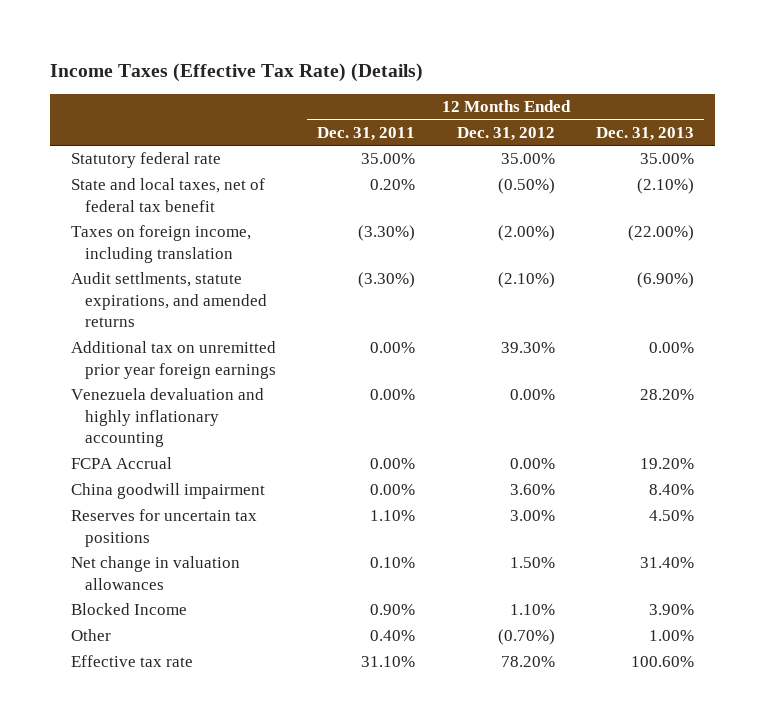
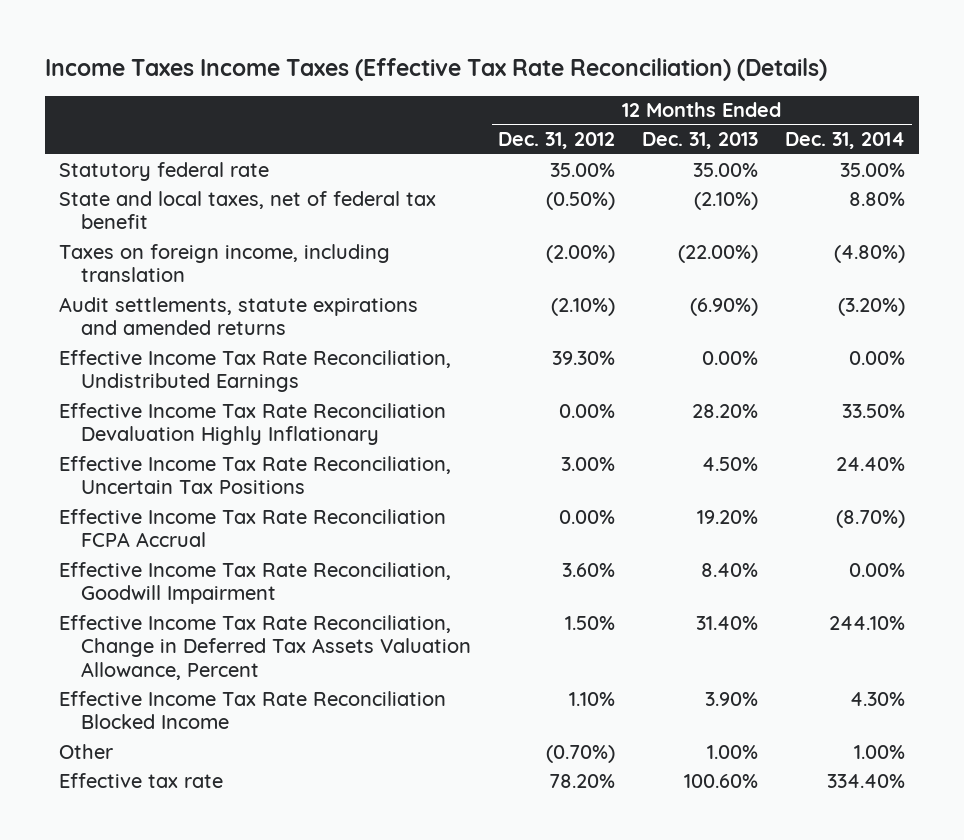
- Income Taxes (Effective Tax Rate) (Details)
+ Income Taxes Income Taxes (Effective Tax Rate Reconciliation) (Details)
- | 12 Months Ended Dec. 31, 2011 | 12 Months Ended Dec. 31, 2012 | 12 Months Ended Dec. 31, 2013
+ | 12 Months Ended Dec. 31, 2012 | 12 Months Ended Dec. 31, 2013 | 12 Months Ended Dec. 31, 2014
- Audit settlments, statute expirations, and amended returns | (3.30%) | (2.10%) | (6.90%)
- Additional tax on unremitted prior year foreign earnings | 0.00% | 39.30% | 0.00%
- Venezuela devaluation and highly inflationary accounting | 0.00% | 0.00% | 28.20%
- FCPA Accrual | 0.00% | 0.00% | 19.20%
- China goodwill impairment | 0.00% | 3.60% | 8.40%
- Reserves for uncertain tax positions | 1.10% | 3.00% | 4.50%
- Net change in valuation allowances | 0.10% | 1.50% | 31.40%
- Blocked Income | 0.90% | 1.10% | 3.90%
+ Audit settlements, statute expirations and amended returns | (2.10%) | (6.90%) | (3.20%)
+ Effective Income Tax Rate Reconciliation, Undistributed Earnings | 39.30% | 0.00% | 0.00%
+ Effective Income Tax Rate Reconciliation Devaluation Highly Inflationary | 0.00% | 28.20% | 33.50%
+ Effective Income Tax Rate Reconciliation, Uncertain Tax Positions | 3.00% | 4.50% | 24.40%
+ Effective Income Tax Rate Reconciliation FCPA Accrual | 0.00% | 19.20% | (8.70%)
+ Effective Income Tax Rate Reconciliation, Goodwill Impairment | 3.60% | 8.40% | 0.00%
+ Effective Income Tax Rate Reconciliation, Change in Deferred Tax Assets Valuation Allowance, Percent | 1.50% | 31.40% | 244.10%
+ Effective Income Tax Rate Reconciliation Blocked Income | 1.10% | 3.90% | 4.30%

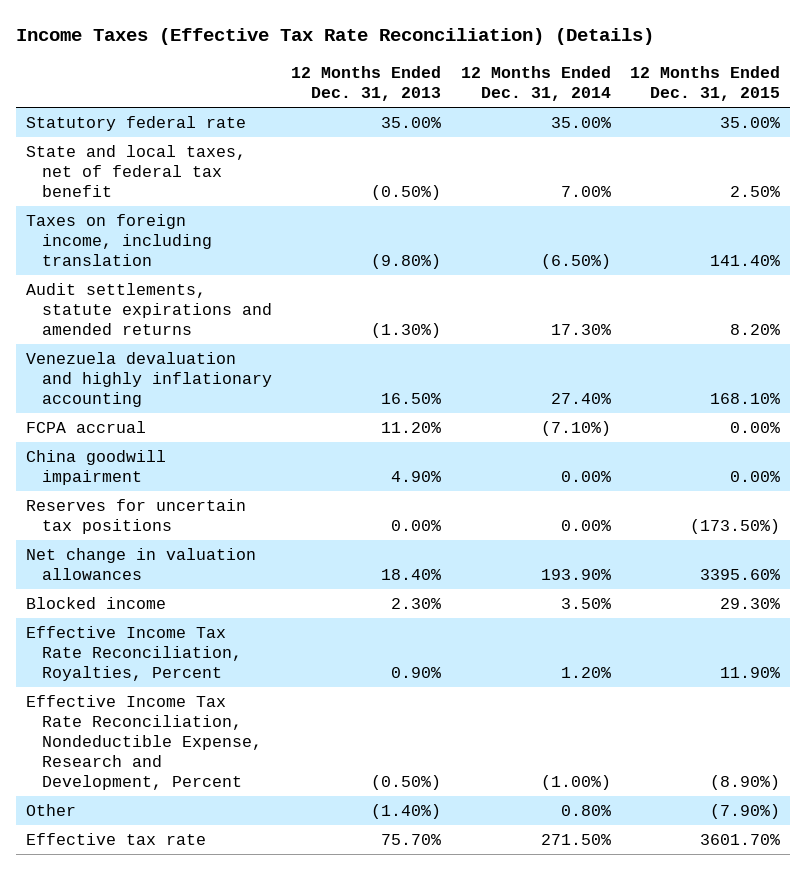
- Income Taxes Income Taxes (Effective Tax Rate Reconciliation) (Details)
+ Income Taxes (Effective Tax Rate Reconciliation) (Details)
- | 12 Months Ended Dec. 31, 2012 | 12 Months Ended Dec. 31, 2013 | 12 Months Ended Dec. 31, 2014
+ | 12 Months Ended Dec. 31, 2013 | 12 Months Ended Dec. 31, 2014 | 12 Months Ended Dec. 31, 2015
- State and local taxes, net of federal tax benefit | (0.50%) | (2.10%) | 8.80%
- Taxes on foreign income, including translation | (2.00%) | (22.00%) | (4.80%)
- Audit settlements, statute expirations and amended returns | (2.10%) | (6.90%) | (3.20%)
- Effective Income Tax Rate Reconciliation, Undistributed Earnings | 39.30% | 0.00% | 0.00%
- Effective Income Tax Rate Reconciliation Devaluation Highly Inflationary | 0.00% | 28.20% | 33.50%
- Effective Income Tax Rate Reconciliation, Uncertain Tax Positions | 3.00% | 4.50% | 24.40%
- Effective Income Tax Rate Reconciliation FCPA Accrual | 0.00% | 19.20% | (8.70%)
- Effective Income Tax Rate Reconciliation, Goodwill Impairment | 3.60% | 8.40% | 0.00%
- Effective Income Tax Rate Reconciliation, Change in Deferred Tax Assets Valuation Allowance, Percent | 1.50% | 31.40% | 244.10%
- Effective Income Tax Rate Reconciliation Blocked Income | 1.10% | 3.90% | 4.30%
- Other | (0.70%) | 1.00% | 1.00%
- Effective tax rate | 78.20% | 100.60% | 334.40%
+ State and local taxes, net of federal tax benefit | (0.50%) | 7.00% | 2.50%
+ Taxes on foreign income, including translation | (9.80%) | (6.50%) | 141.40%
+ Audit settlements, statute expirations and amended returns | (1.30%) | 17.30% | 8.20%
+ Venezuela devaluation and highly inflationary accounting | 16.50% | 27.40% | 168.10%
+ FCPA accrual | 11.20% | (7.10%) | 0.00%
+ China goodwill impairment | 4.90% | 0.00% | 0.00%
+ Reserves for uncertain tax positions | 0.00% | 0.00% | (173.50%)
+ Net change in valuation allowances | 18.40% | 193.90% | 3395.60%
+ Blocked income | 2.30% | 3.50% | 29.30%
+ Effective Income Tax Rate Reconciliation, Royalties, Percent | 0.90% | 1.20% | 11.90%
+ Effective Income Tax Rate Reconciliation, Nondeductible Expense, Research and Development, Percent | (0.50%) | (1.00%) | (8.90%)
+ Other | (1.40%) | 0.80% | (7.90%)
+ Effective tax rate | 75.70% | 271.50% | 3601.70%

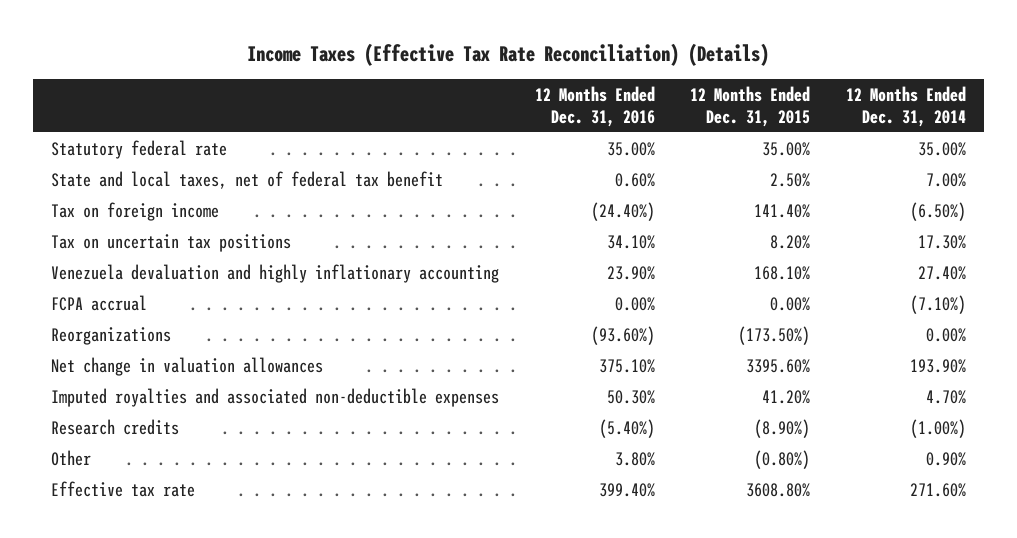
- | 12 Months Ended Dec. 31, 2013 | 12 Months Ended Dec. 31, 2014 | 12 Months Ended Dec. 31, 2015
+ | 12 Months Ended Dec. 31, 2016 | 12 Months Ended Dec. 31, 2015 | 12 Months Ended Dec. 31, 2014
- Taxes on foreign income, including translation | (9.80%) | (6.50%) | 141.40%
- Audit settlements, statute expirations and amended returns | (1.30%) | 17.30% | 8.20%
+ Tax on foreign income | (24.40%) | 141.40% | (6.50%)
+ Tax on uncertain tax positions | 34.10% | 8.20% | 17.30%
- China goodwill impairment | 4.90% | 0.00% | 0.00%
- Reserves for uncertain tax positions | 0.00% | 0.00% | (173.50%)
+ Reorganizations | (93.60%) | (173.50%) | 0.00%
- Blocked income | 2.30% | 3.50% | 29.30%
- Effective Income Tax Rate Reconciliation, Royalties, Percent | 0.90% | 1.20% | 11.90%
- Effective Income Tax Rate Reconciliation, Nondeductible Expense, Research and Development, Percent | (0.50%) | (1.00%) | (8.90%)
- Other | (1.40%) | 0.80% | (7.90%)
- Effective tax rate | 75.70% | 271.50% | 3601.70%
+ Imputed royalties and associated non-deductible expenses | 50.30% | 41.20% | 4.70%
+ Research credits | (5.40%) | (8.90%) | (1.00%)
+ Other | 3.80% | (0.80%) | 0.90%
+ Effective tax rate | 399.40% | 3608.80% | 271.60%

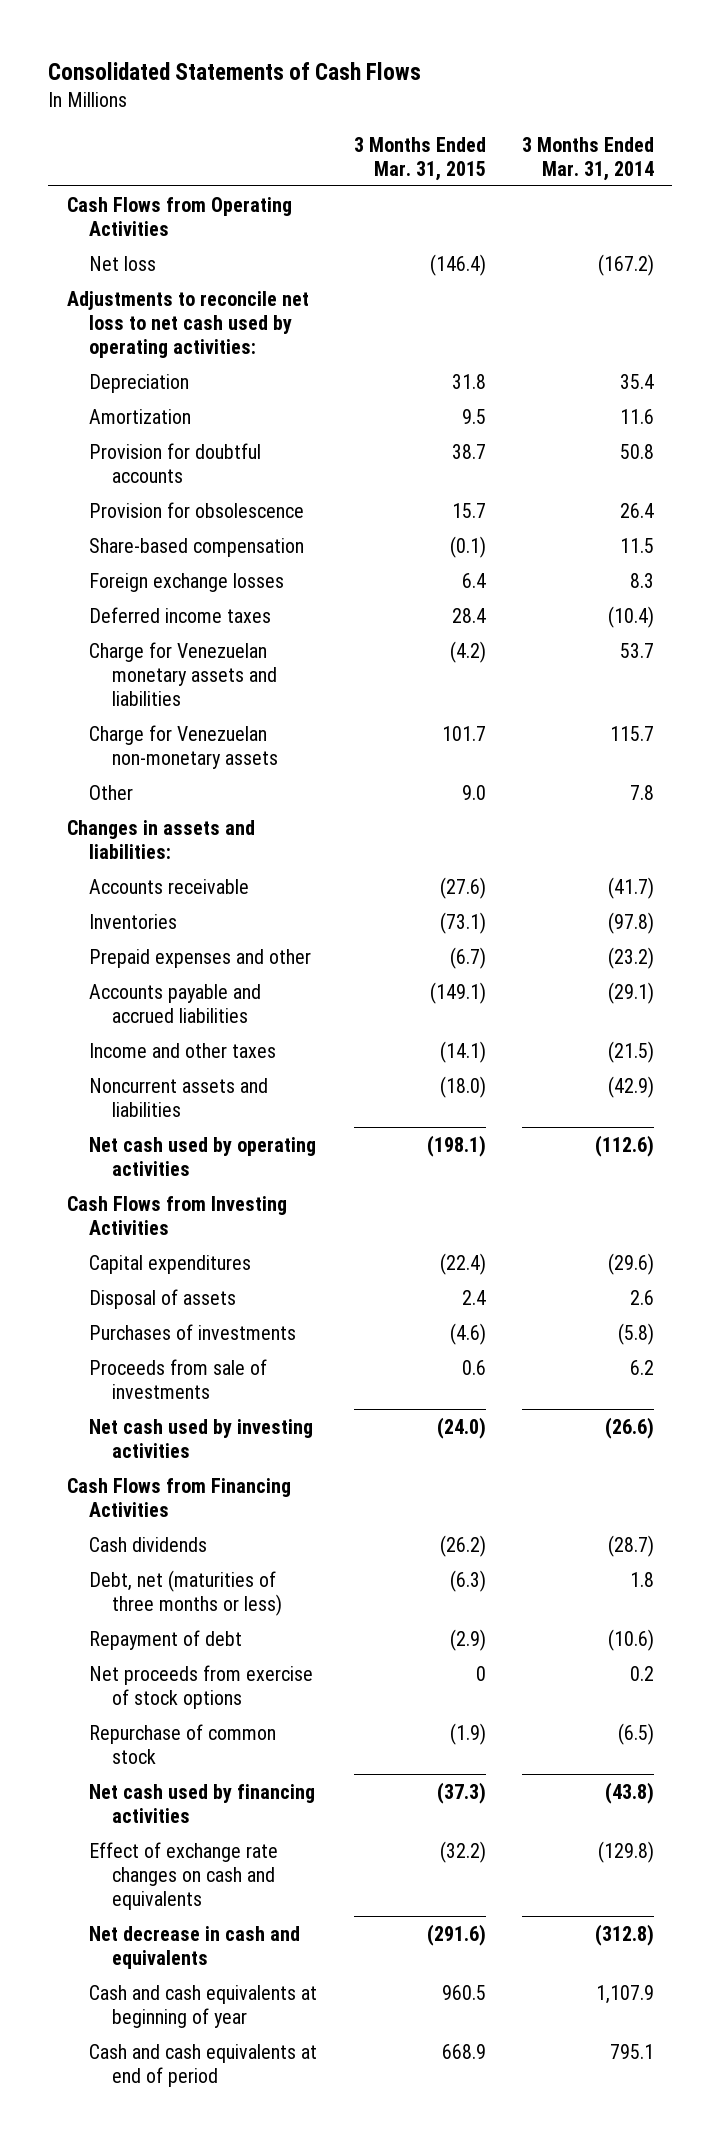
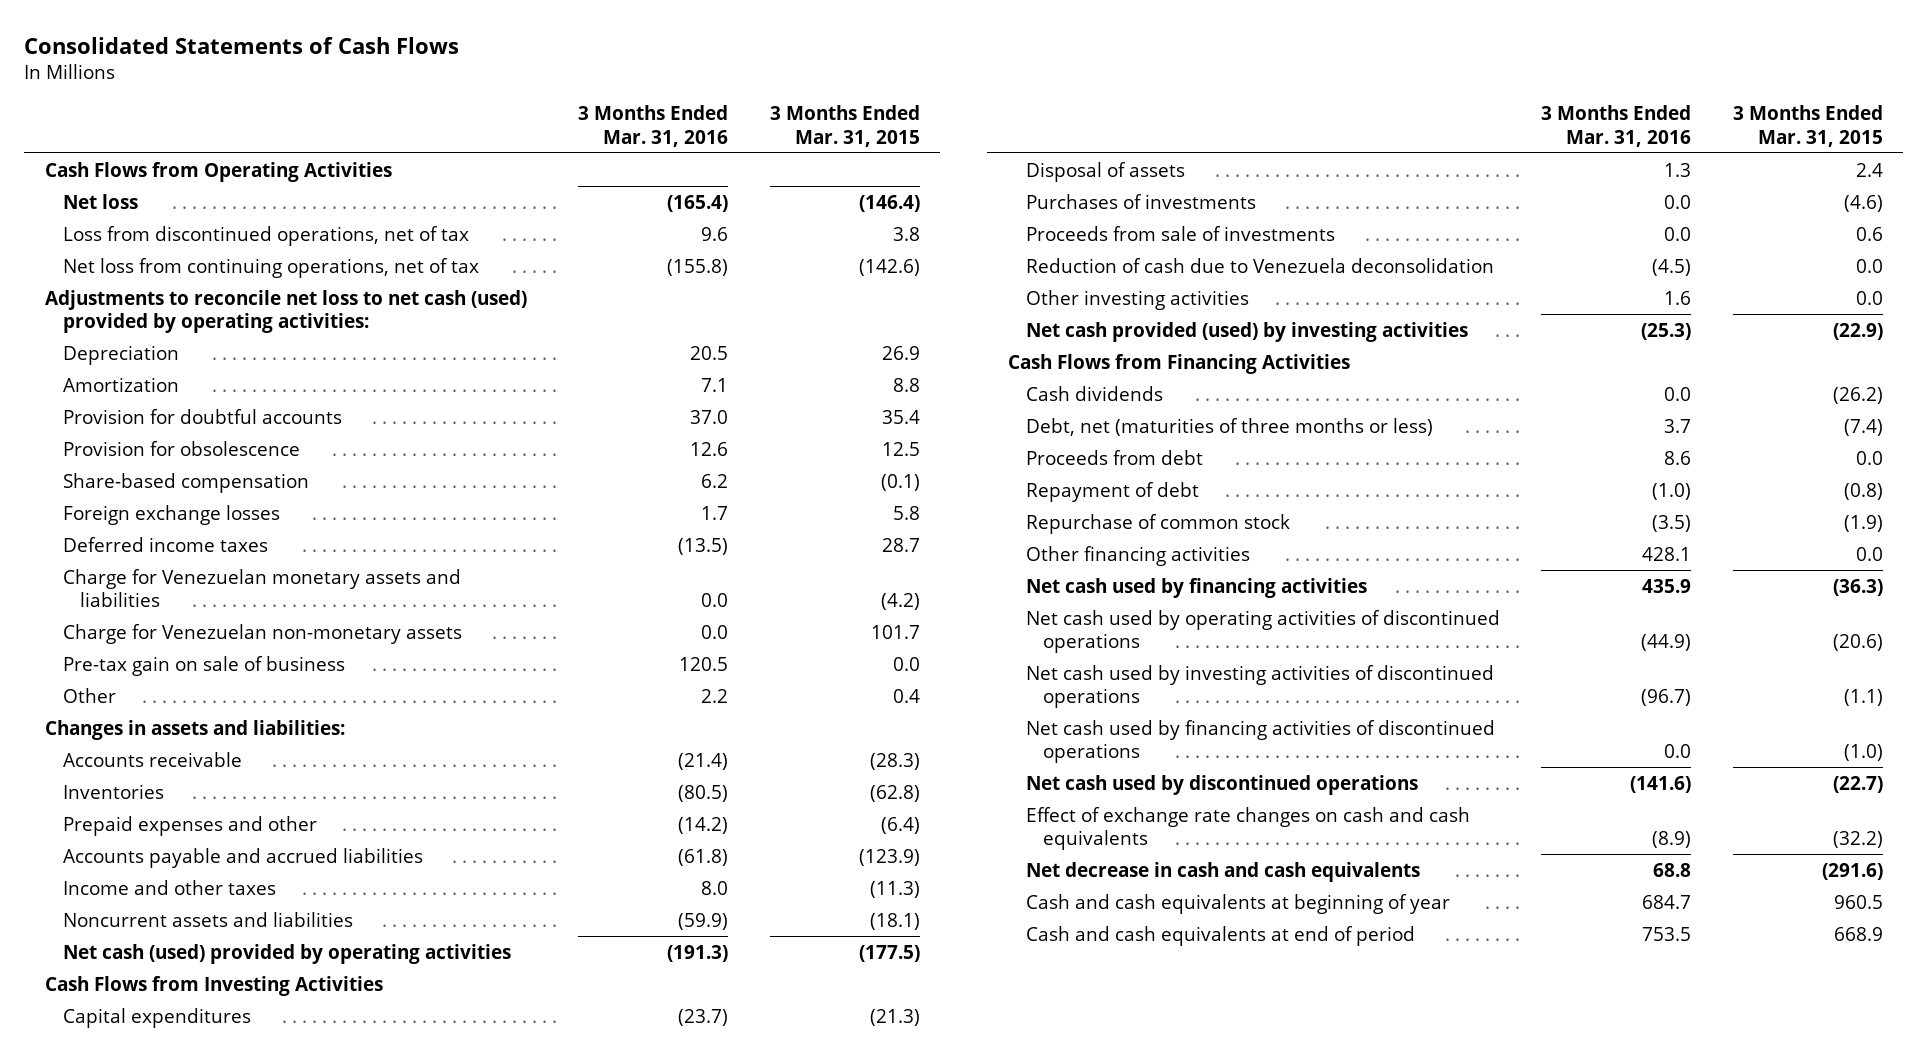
- | 3 Months Ended Mar. 31, 2015 | 3 Months Ended Mar. 31, 2014
+ | 3 Months Ended Mar. 31, 2016 | 3 Months Ended Mar. 31, 2015
- Adjustments to reconcile net loss to net cash used by operating activities:
- Depreciation | 31.8 | 35.4
- Amortization | 9.5 | 11.6
- Provision for doubtful accounts | 38.7 | 50.8
- Provision for obsolescence | 15.7 | 26.4
+ Loss from discontinued operations, net of tax | 9.6 | 3.8
+ Net loss from continuing operations, net of tax | (155.8) | (142.6)
+ Adjustments to reconcile net loss to net cash (used) provided by operating activities:
+ Depreciation | 20.5 | 26.9
+ Amortization | 7.1 | 8.8
+ Provision for doubtful accounts | 37.0 | 35.4
+ Provision for obsolescence | 12.6 | 12.5
- Foreign exchange losses | 6.4 | 8.3
- Deferred income taxes | 28.4 | (10.4)
+ Foreign exchange losses | 1.7 | 5.8
+ Deferred income taxes | (13.5) | 28.7
- Other | 9.0 | 7.8
+ Pre-tax gain on sale of business | 120.5 | 0.0
+ Other | 2.2 | 0.4
- Accounts receivable | (27.6) | (41.7)
- Inventories | (73.1) | (97.8)
- Prepaid expenses and other | (6.7) | (23.2)
- Accounts payable and accrued liabilities | (149.1) | (29.1)
- Income and other taxes | (14.1) | (21.5)
- Noncurrent assets and liabilities | (18.0) | (42.9)
- Net cash used by operating activities | (198.1) | (112.6)
+ Accounts receivable | (21.4) | (28.3)
+ Inventories | (80.5) | (62.8)
+ Prepaid expenses and other | (14.2) | (6.4)
+ Accounts payable and accrued liabilities | (61.8) | (123.9)
+ Income and other taxes | 8.0 | (11.3)
+ Noncurrent assets and liabilities | (59.9) | (18.1)
+ Net cash (used) provided by operating activities | (191.3) | (177.5)
- Capital expenditures | (22.4) | (29.6)
+ Capital expenditures | (23.7) | (21.3)
- Net cash used by investing activities | (24.0) | (26.6)
+ Reduction of cash due to Venezuela deconsolidation | (4.5) | 0.0
+ Other investing activities | 1.6 | 0.0
+ Net cash provided (used) by investing activities | (25.3) | (22.9)
- Debt, net (maturities of three months or less) | (6.3) | 1.8
- Repayment of debt | (2.9) | (10.6)
- Net proceeds from exercise of stock options | 0 | 0.2
+ Debt, net (maturities of three months or less) | 3.7 | (7.4)
+ Proceeds from debt | 8.6 | 0.0
+ Repayment of debt | (1.0) | (0.8)
- Net cash used by financing activities | (37.3) | (43.8)
- Effect of exchange rate changes on cash and equivalents | (32.2) | (129.8)
- Net decrease in cash and equivalents | (291.6) | (312.8)
+ Other financing activities | 428.1 | 0.0
+ Net cash used by financing activities | 435.9 | (36.3)
+ Net cash used by operating activities of discontinued operations | (44.9) | (20.6)
+ Net cash used by investing activities of discontinued operations | (96.7) | (1.1)
+ Net cash used by financing activities of discontinued operations | 0.0 | (1.0)
+ Net cash used by discontinued operations | (141.6) | (22.7)
+ Effect of exchange rate changes on cash and cash equivalents | (8.9) | (32.2)
+ Net decrease in cash and cash equivalents | 68.8 | (291.6)

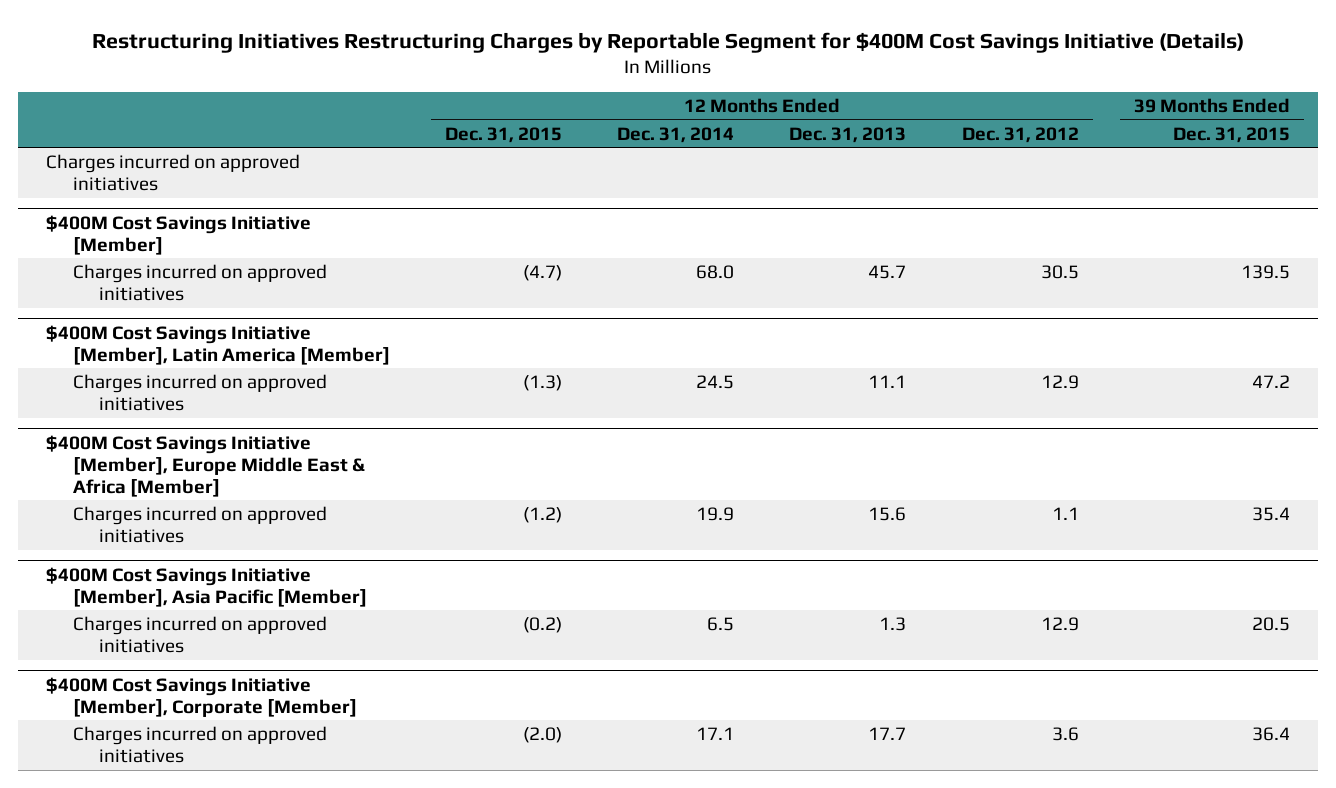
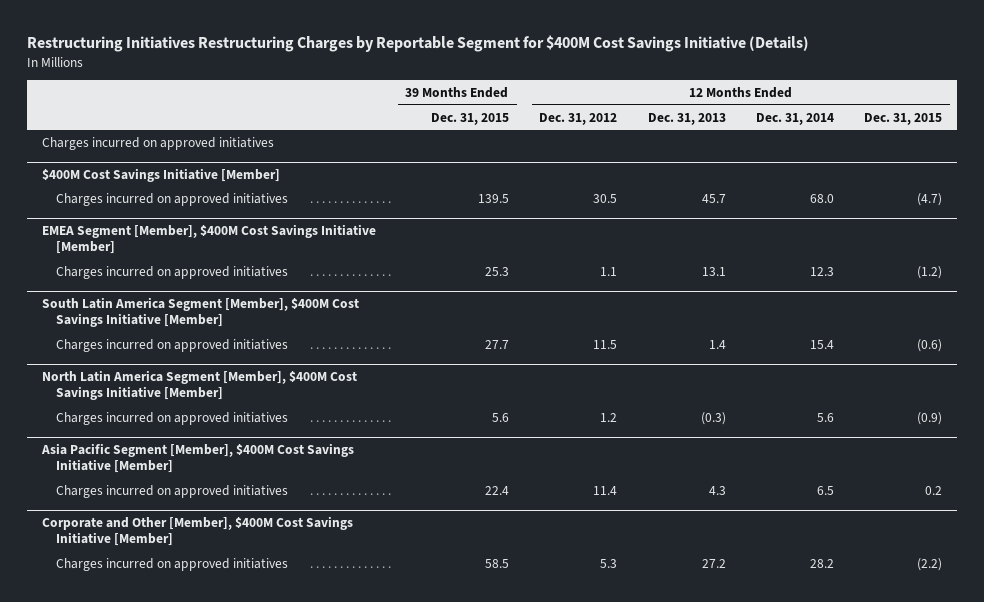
- | 12 Months Ended Dec. 31, 2015 | 12 Months Ended Dec. 31, 2014 | 12 Months Ended Dec. 31, 2013 | 12 Months Ended Dec. 31, 2012 | 39 Months Ended Dec. 31, 2015
+ | 39 Months Ended Dec. 31, 2015 | 12 Months Ended Dec. 31, 2012 | 12 Months Ended Dec. 31, 2013 | 12 Months Ended Dec. 31, 2014 | 12 Months Ended Dec. 31, 2015
- $400M Cost Savings Initiative [Member], Latin America [Member]
- Charges incurred on approved initiatives | (1.3) | 24.5 | 11.1 | 12.9 | 47.2
- $400M Cost Savings Initiative [Member], Europe Middle East & Africa [Member]
- Charges incurred on approved initiatives | (1.2) | 19.9 | 15.6 | 1.1 | 35.4
- $400M Cost Savings Initiative [Member], Asia Pacific [Member]
- Charges incurred on approved initiatives | (0.2) | 6.5 | 1.3 | 12.9 | 20.5
- $400M Cost Savings Initiative [Member], Corporate [Member]
- Charges incurred on approved initiatives | (2.0) | 17.1 | 17.7 | 3.6 | 36.4
+ EMEA Segment [Member], $400M Cost Savings Initiative [Member]
+ Charges incurred on approved initiatives | 25.3 | 1.1 | 13.1 | 12.3 | (1.2)
+ South Latin America Segment [Member], $400M Cost Savings Initiative [Member]
+ Charges incurred on approved initiatives | 27.7 | 11.5 | 1.4 | 15.4 | (0.6)
+ North Latin America Segment [Member], $400M Cost Savings Initiative [Member]
+ Charges incurred on approved initiatives | 5.6 | 1.2 | (0.3) | 5.6 | (0.9)
+ Asia Pacific Segment [Member], $400M Cost Savings Initiative [Member]
+ Charges incurred on approved initiatives | 22.4 | 11.4 | 4.3 | 6.5 | 0.2
+ Corporate and Other [Member], $400M Cost Savings Initiative [Member]
+ Charges incurred on approved initiatives | 58.5 | 5.3 | 27.2 | 28.2 | (2.2)

